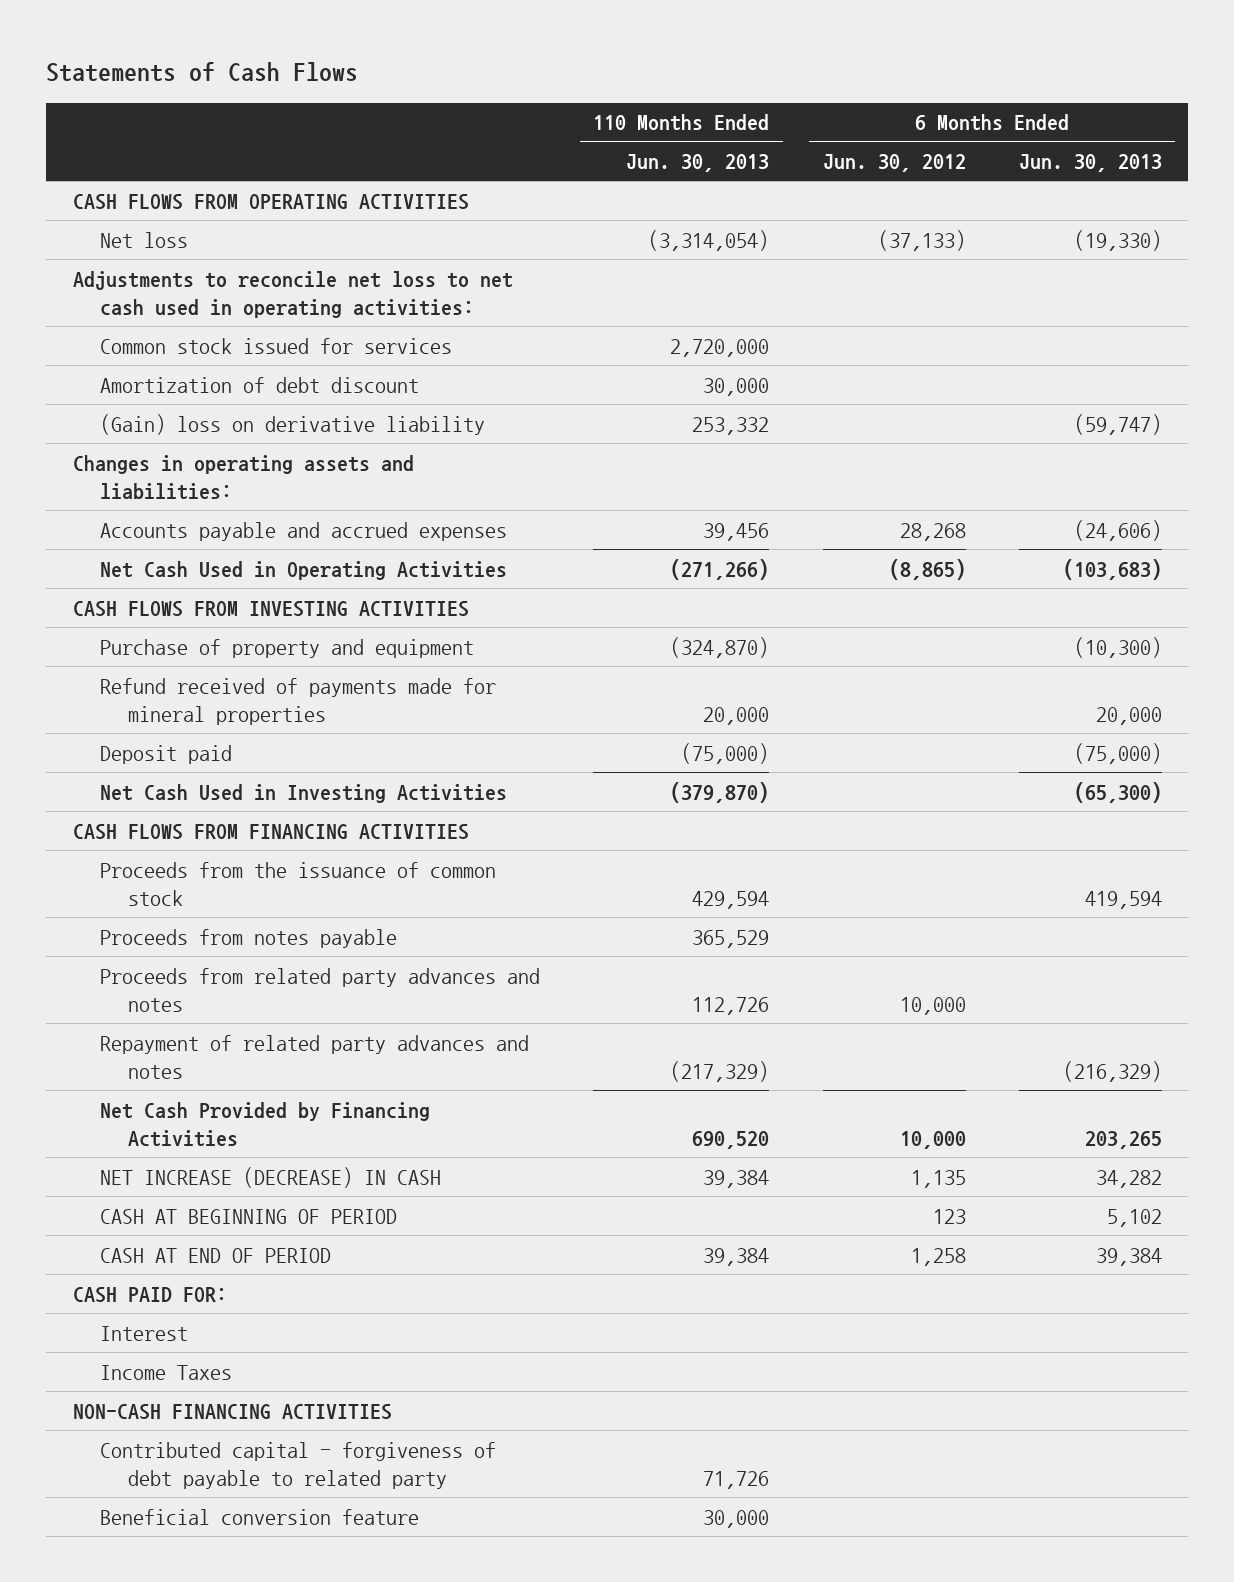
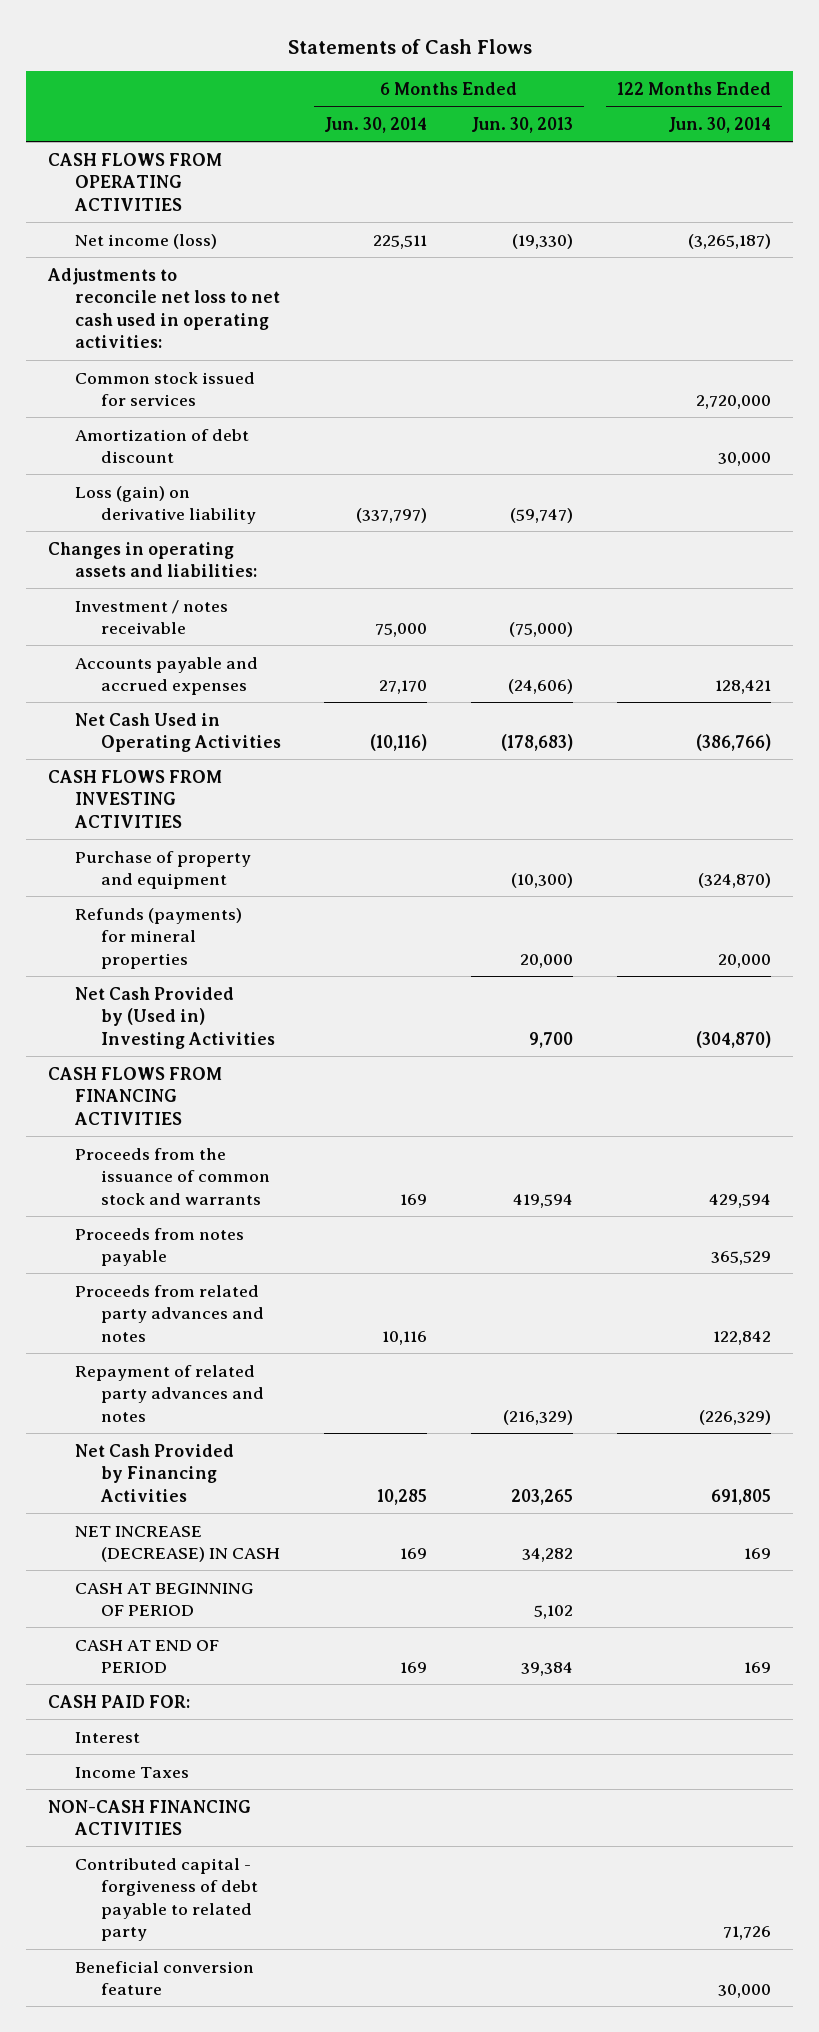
- | 110 Months Ended Jun. 30, 2013 | 6 Months Ended Jun. 30, 2012 | 6 Months Ended Jun. 30, 2013
+ | 6 Months Ended Jun. 30, 2014 | 6 Months Ended Jun. 30, 2013 | 122 Months Ended Jun. 30, 2014
- Net loss | (3,314,054) | (37,133) | (19,330)
+ Net income (loss) | 225,511 | (19,330) | (3,265,187)
- (Gain) loss on derivative liability | 253,332 | | (59,747)
+ Loss (gain) on derivative liability | (337,797) | (59,747) |
+ Investment / notes receivable | 75,000 | (75,000) |
- Net Cash Used in Operating Activities | (271,266) | (8,865) | (103,683)
+ Net Cash Used in Operating Activities | (10,116) | (178,683) | (386,766)
- Refund received of payments made for mineral properties | 20,000 | | 20,000
- Deposit paid | (75,000) | | (75,000)
- Net Cash Used in Investing Activities | (379,870) | | (65,300)
+ Refunds (payments) for mineral properties | | 20,000 | 20,000
+ Net Cash Provided by (Used in) Investing Activities | | 9,700 | (304,870)
- Proceeds from the issuance of common stock | 429,594 | | 419,594
+ Proceeds from the issuance of common stock and warrants | 169 | 419,594 | 429,594

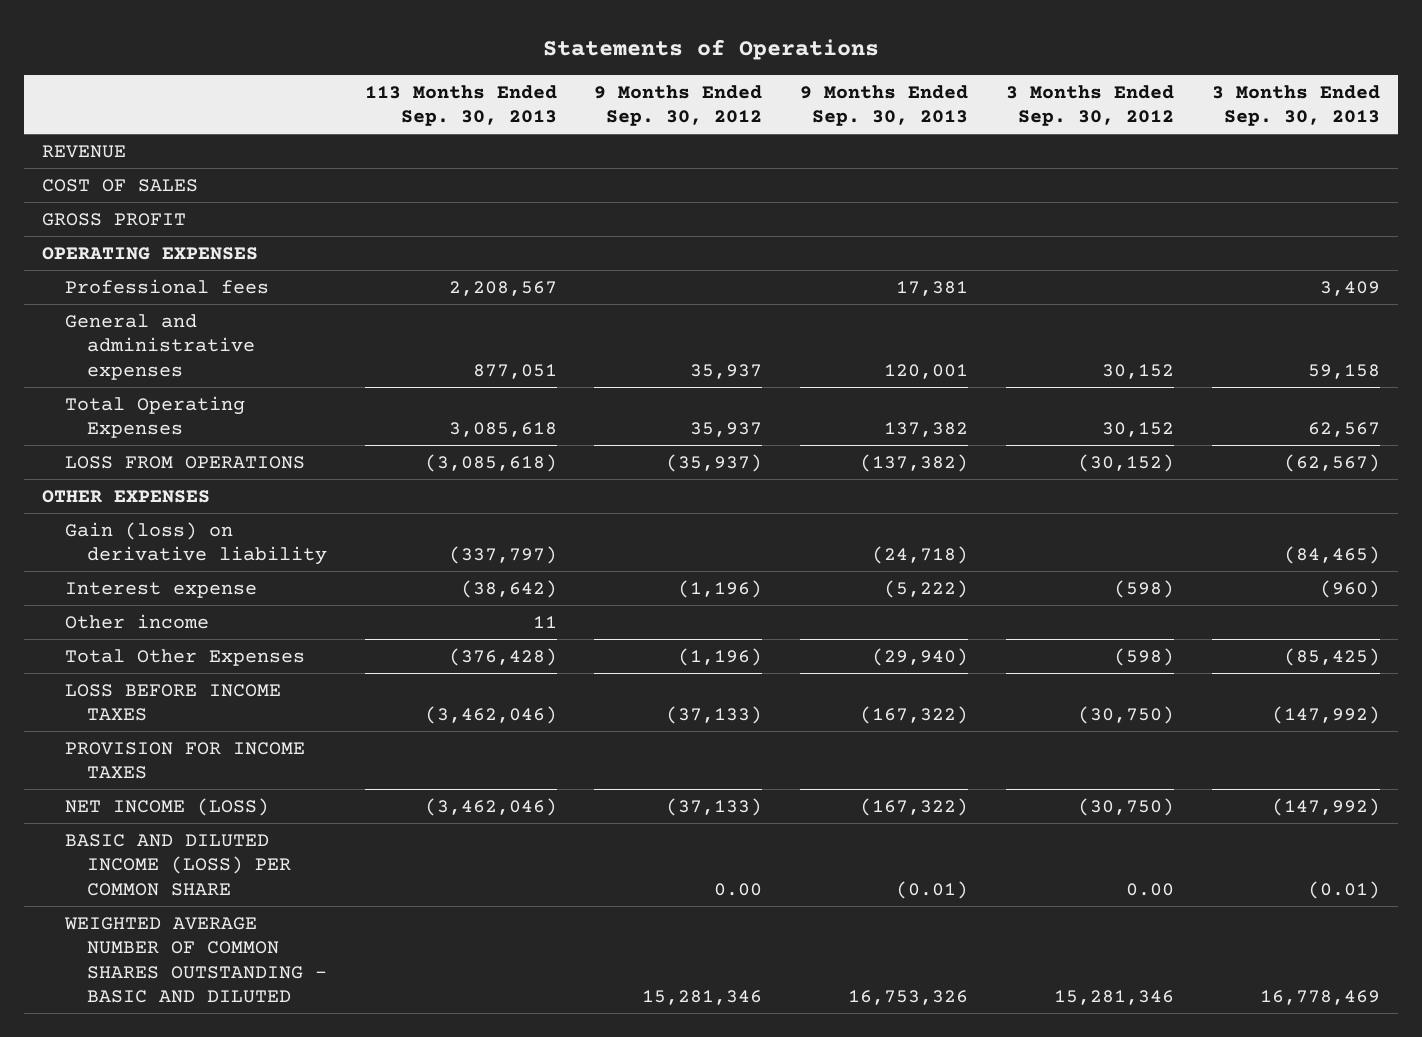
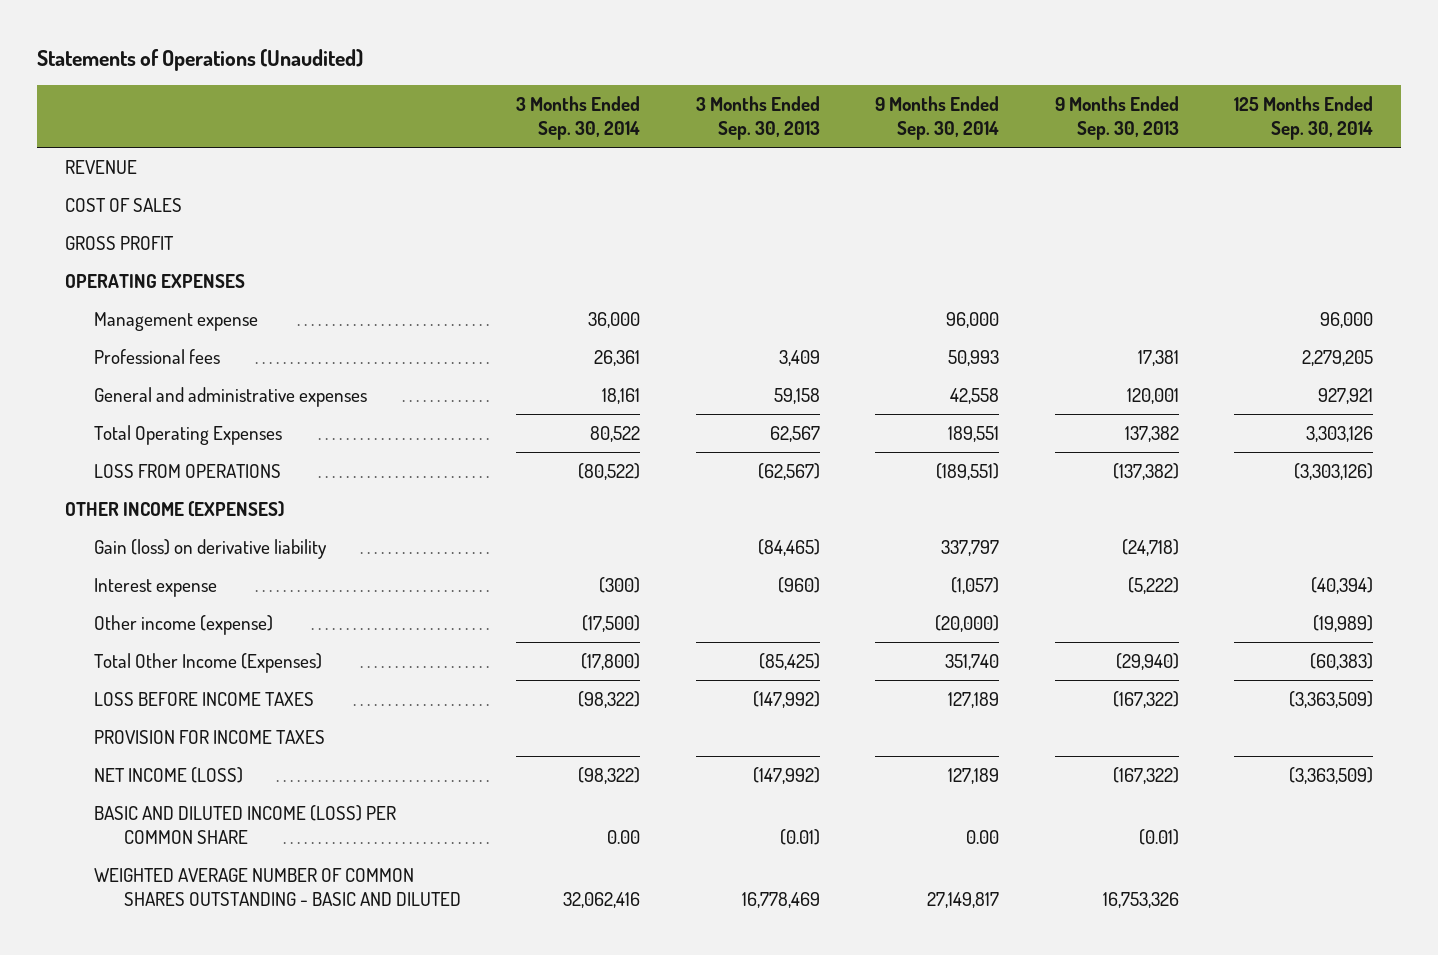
- Statements of Operations
+ Statements of Operations (Unaudited)
- | 113 Months Ended Sep. 30, 2013 | 9 Months Ended Sep. 30, 2012 | 9 Months Ended Sep. 30, 2013 | 3 Months Ended Sep. 30, 2012 | 3 Months Ended Sep. 30, 2013
+ | 3 Months Ended Sep. 30, 2014 | 3 Months Ended Sep. 30, 2013 | 9 Months Ended Sep. 30, 2014 | 9 Months Ended Sep. 30, 2013 | 125 Months Ended Sep. 30, 2014
+ Management expense | 36,000 | | 96,000 | | 96,000
- OTHER EXPENSES
+ OTHER INCOME (EXPENSES)
- Other income | 11 | | | |
- Total Other Expenses | (376,428) | (1,196) | (29,940) | (598) | (85,425)
+ Other income (expense) | (17,500) | | (20,000) | | (19,989)
+ Total Other Income (Expenses) | (17,800) | (85,425) | 351,740 | (29,940) | (60,383)

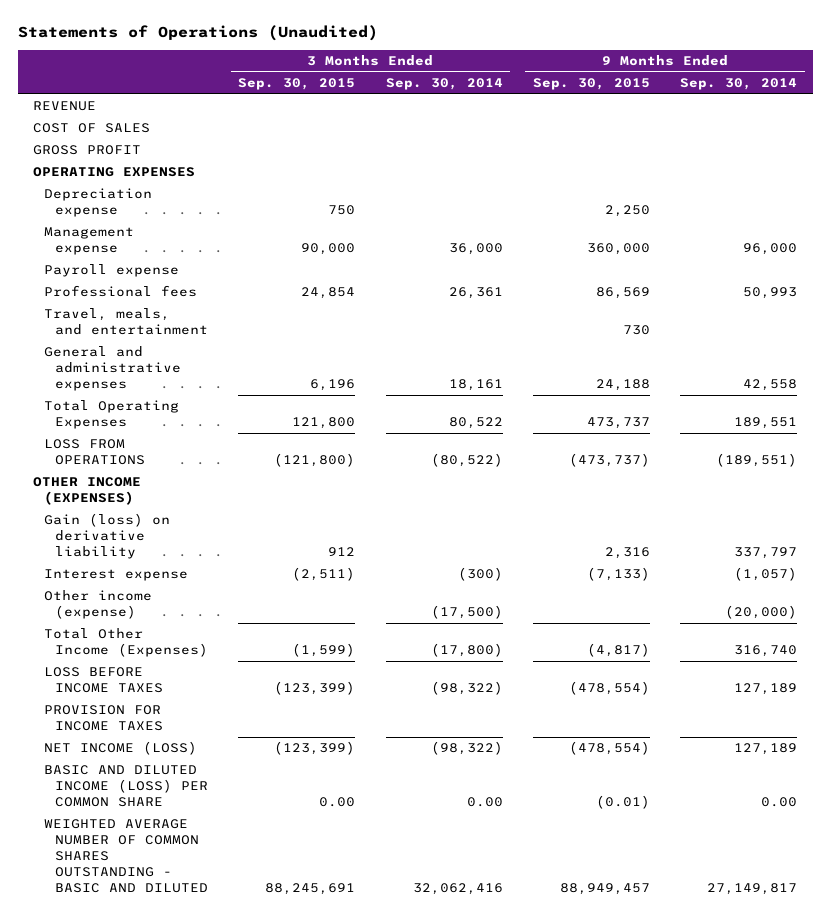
- | 3 Months Ended Sep. 30, 2014 | 3 Months Ended Sep. 30, 2013 | 9 Months Ended Sep. 30, 2014 | 9 Months Ended Sep. 30, 2013 | 125 Months Ended Sep. 30, 2014
+ | 3 Months Ended Sep. 30, 2015 | 3 Months Ended Sep. 30, 2014 | 9 Months Ended Sep. 30, 2015 | 9 Months Ended Sep. 30, 2014
+ Depreciation expense | 750 | | 2,250 |
+ Payroll expense
+ Travel, meals, and entertainment | | | 730 |
- Total Other Income (Expenses) | (17,800) | (85,425) | 351,740 | (29,940) | (60,383)
+ Total Other Income (Expenses) | (1,599) | (17,800) | (4,817) | 316,740

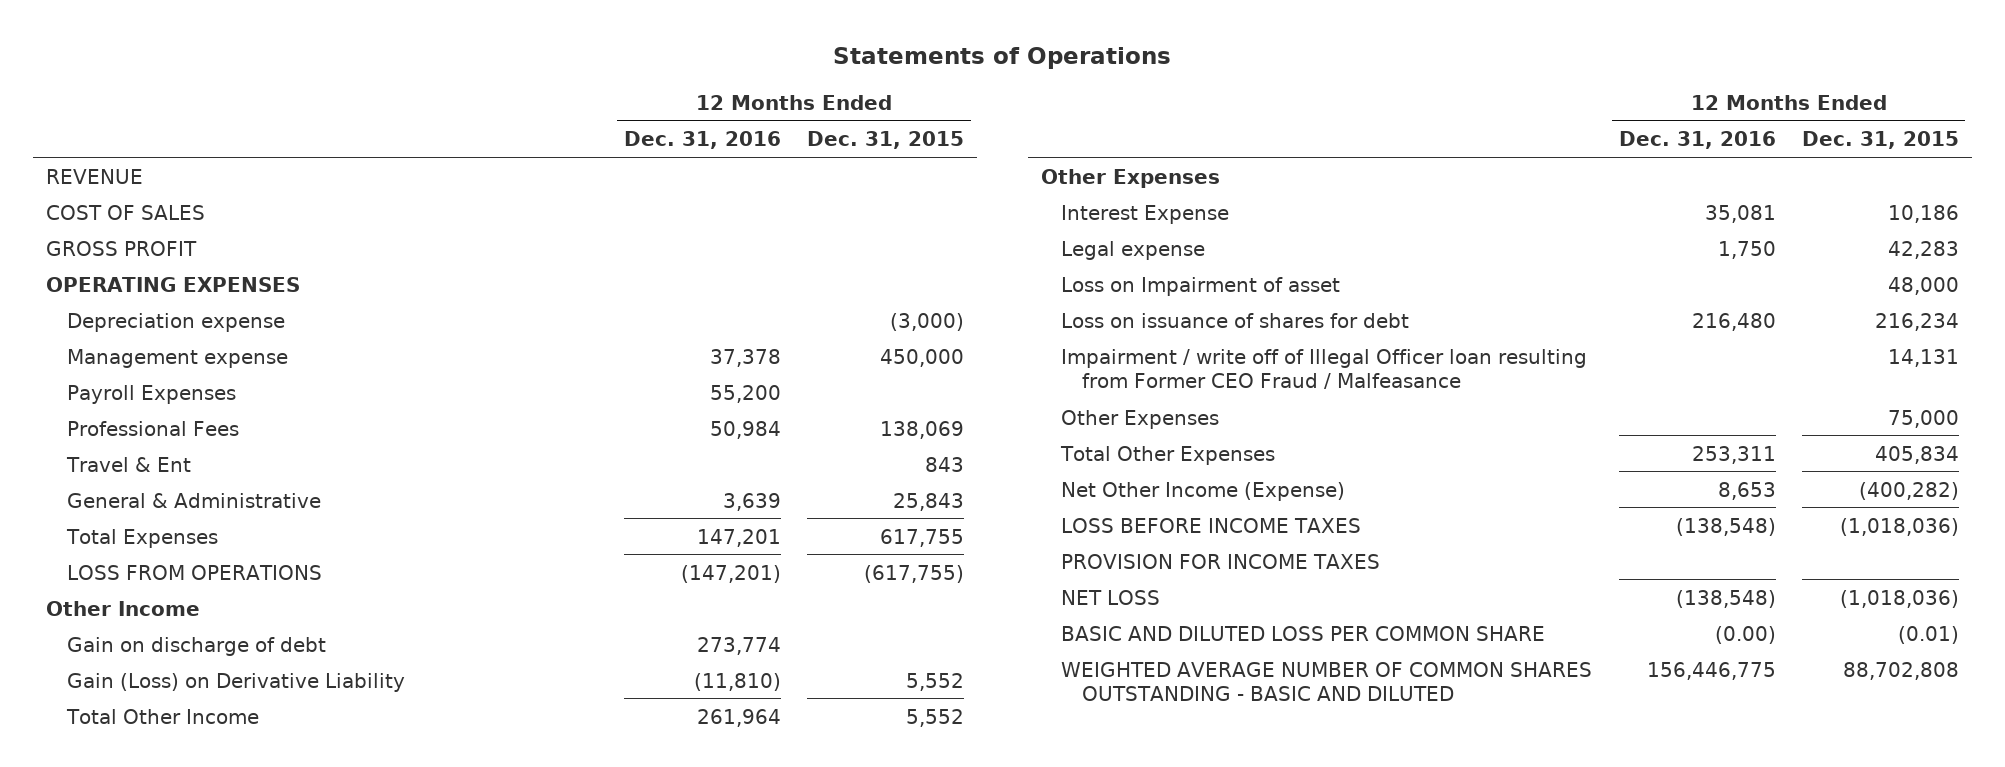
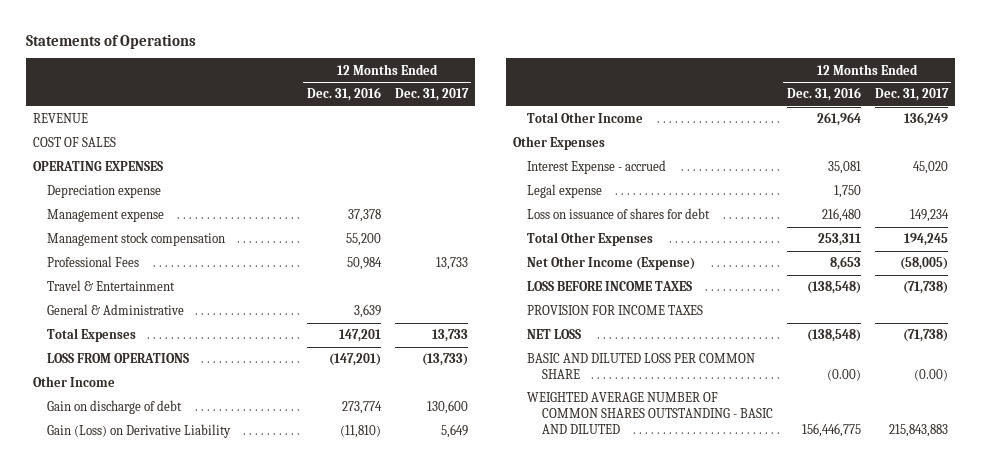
- | 12 Months Ended Dec. 31, 2016 | 12 Months Ended Dec. 31, 2015
+ | 12 Months Ended Dec. 31, 2016 | 12 Months Ended Dec. 31, 2017
- GROSS PROFIT
- Payroll Expenses | 55,200 |
+ Management stock compensation | 55,200 |
- Travel & Ent | | 843
+ Travel & Entertainment
- Interest Expense | 35,081 | 10,186
+ Interest Expense - accrued | 35,081 | 45,020
- Loss on Impairment of asset | | 48,000
- Impairment / write off of Illegal Officer loan resulting from Former CEO Fraud / Malfeasance | | 14,131
- Other Expenses | | 75,000

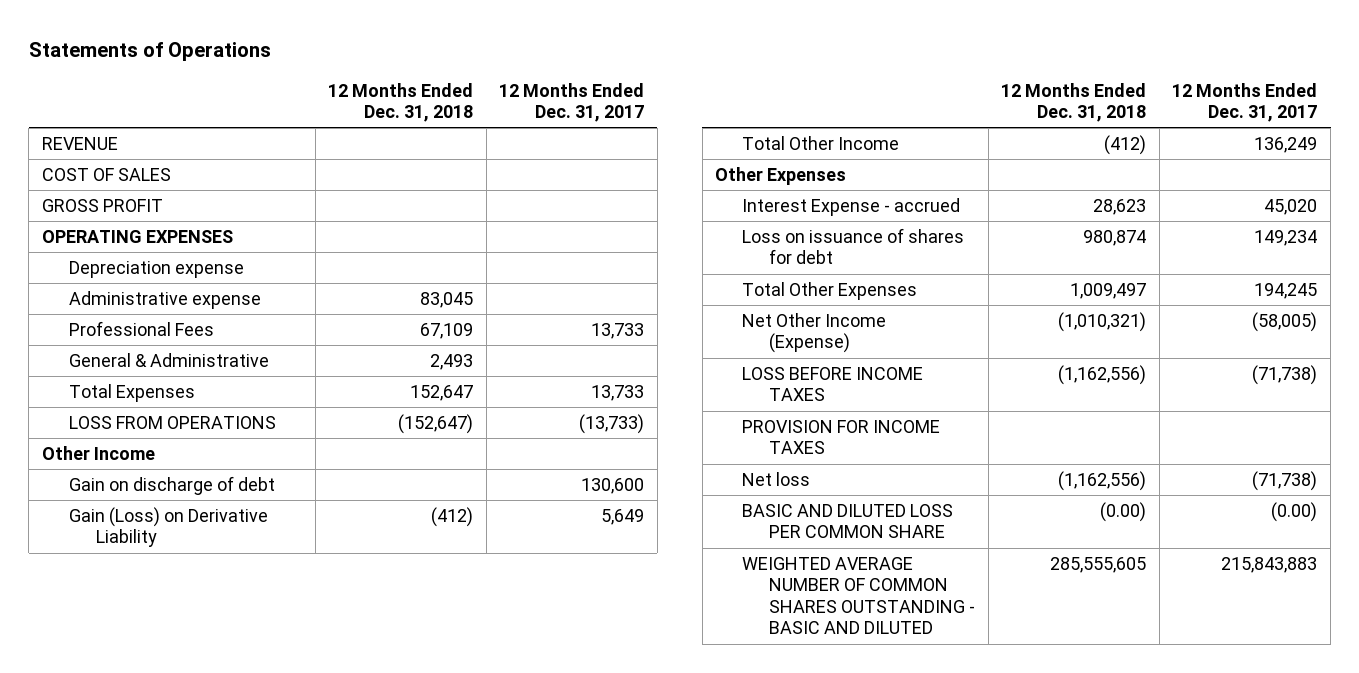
- | 12 Months Ended Dec. 31, 2016 | 12 Months Ended Dec. 31, 2017
+ | 12 Months Ended Dec. 31, 2018 | 12 Months Ended Dec. 31, 2017
+ GROSS PROFIT
- Management expense | 37,378 |
- Management stock compensation | 55,200 |
+ Administrative expense | 83,045 |
- Travel & Entertainment
- Legal expense | 1,750 |
- NET LOSS | (138,548) | (71,738)
+ Net loss | (1,162,556) | (71,738)

